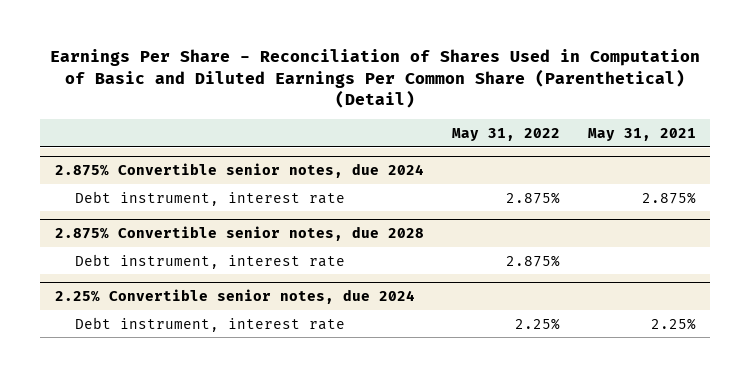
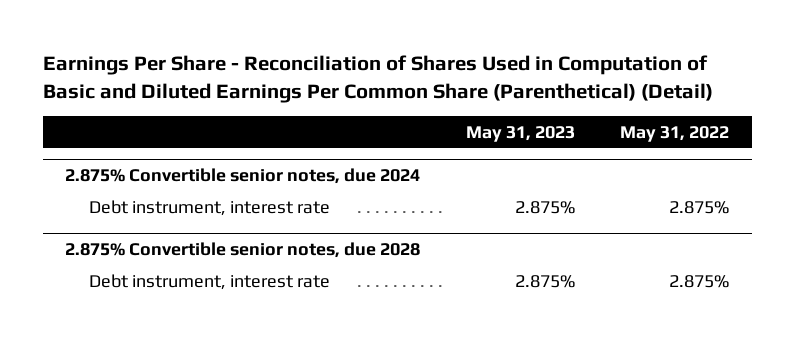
- | May 31, 2022 | May 31, 2021
+ | May 31, 2023 | May 31, 2022
- 2.25% Convertible senior notes, due 2024
- Debt instrument, interest rate | 2.25% | 2.25%

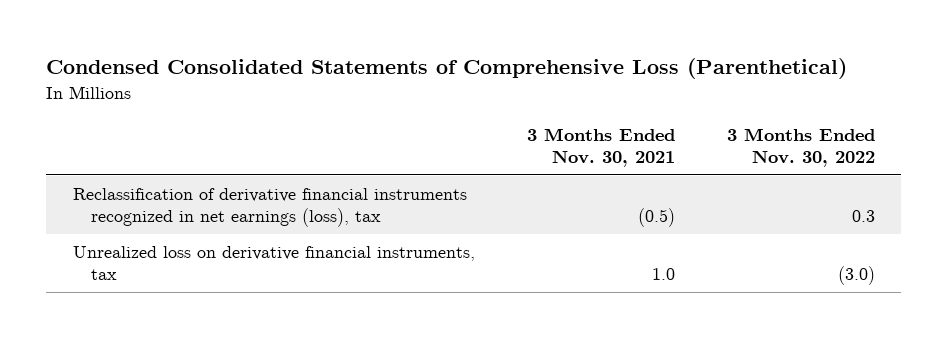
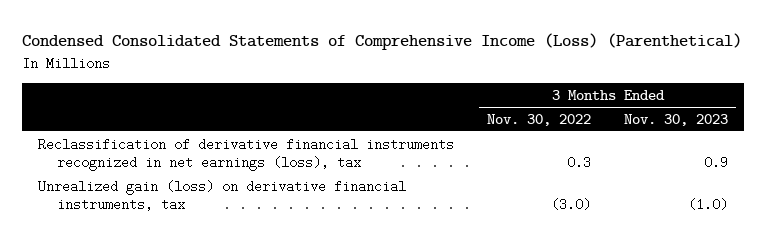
- Condensed Consolidated Statements of Comprehensive Loss (Parenthetical)
+ Condensed Consolidated Statements of Comprehensive Income (Loss) (Parenthetical)
- | 3 Months Ended Nov. 30, 2021 | 3 Months Ended Nov. 30, 2022
+ | 3 Months Ended Nov. 30, 2022 | 3 Months Ended Nov. 30, 2023
- Unrealized loss on derivative financial instruments, tax | 1.0 | (3.0)
+ Unrealized gain (loss) on derivative financial instruments, tax | (3.0) | (1.0)

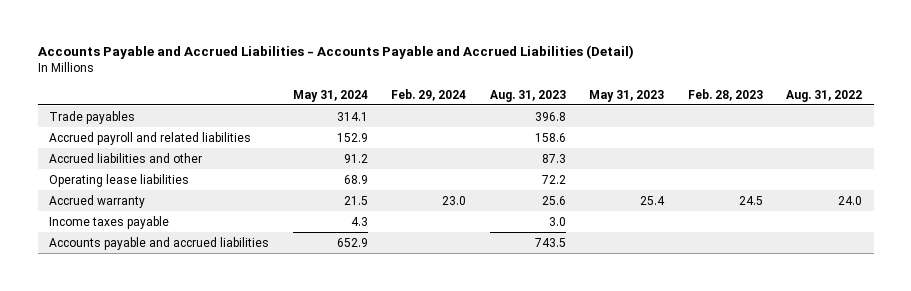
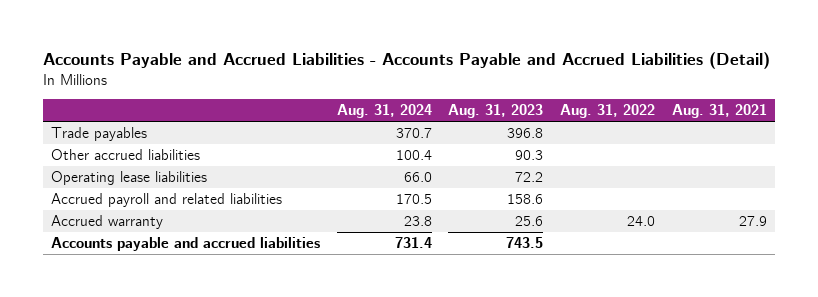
- | May 31, 2024 | Feb. 29, 2024 | Aug. 31, 2023 | May 31, 2023 | Feb. 28, 2023 | Aug. 31, 2022
+ | Aug. 31, 2024 | Aug. 31, 2023 | Aug. 31, 2022 | Aug. 31, 2021
- Accrued liabilities and other | 91.2 | | 87.3 | | |
+ Other accrued liabilities | 100.4 | 90.3 | |
moved down: Accrued payroll and related liabilities | 170.5 | 158.6 | |
- Income taxes payable | 4.3 | | 3.0 | | |

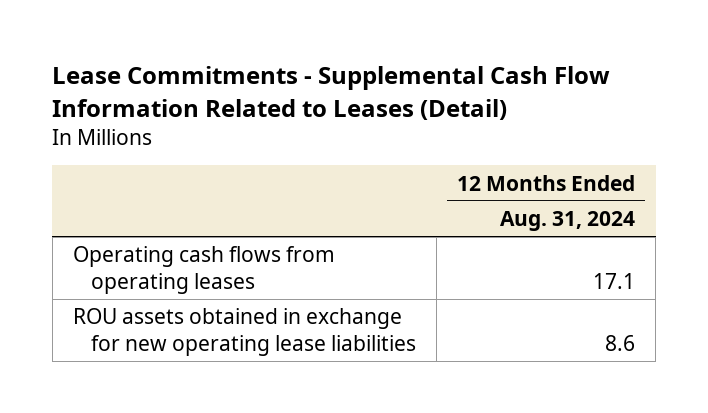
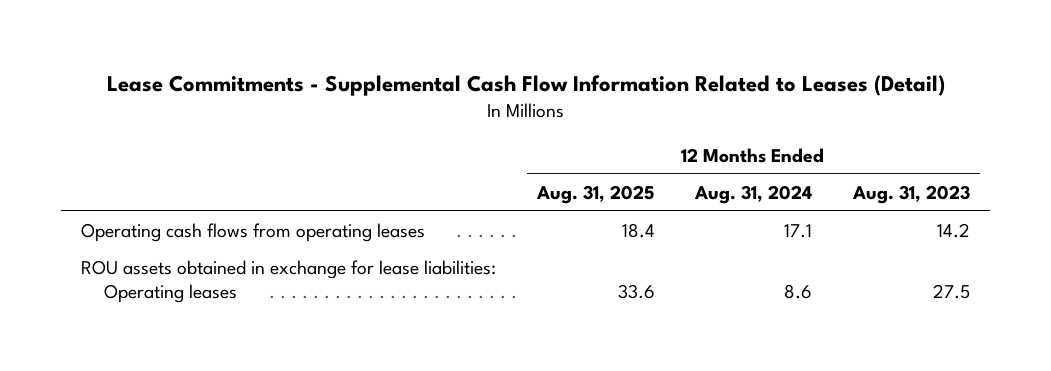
- | 12 Months Ended Aug. 31, 2024
+ | 12 Months Ended Aug. 31, 2025 | 12 Months Ended Aug. 31, 2024 | 12 Months Ended Aug. 31, 2023
- ROU assets obtained in exchange for new operating lease liabilities | 8.6
+ ROU assets obtained in exchange for lease liabilities: Operating leases | 33.6 | 8.6 | 27.5

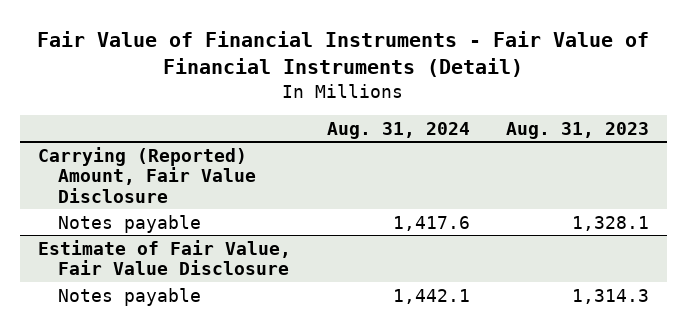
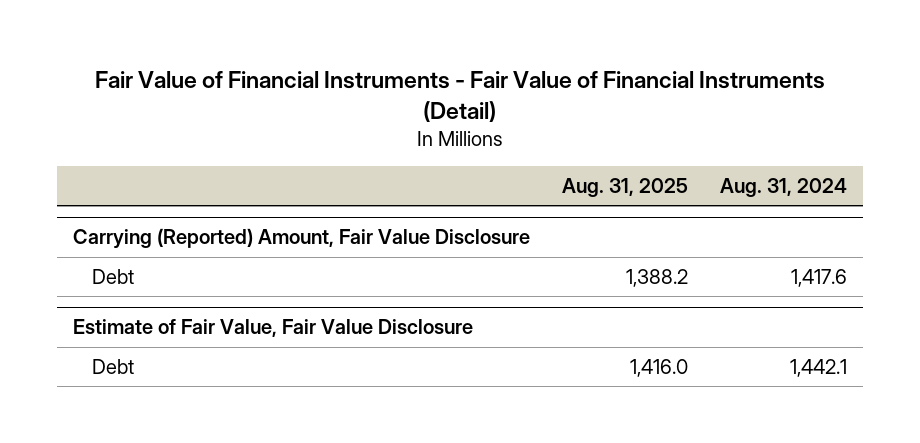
- | Aug. 31, 2024 | Aug. 31, 2023
+ | Aug. 31, 2025 | Aug. 31, 2024
@ Carrying (Reported) Amount, Fair Value Disclosure
- Notes payable | 1,417.6 | 1,328.1
+ Debt | 1,388.2 | 1,417.6
@ Estimate of Fair Value, Fair Value Disclosure
- Notes payable | 1,442.1 | 1,314.3
+ Debt | 1,416.0 | 1,442.1

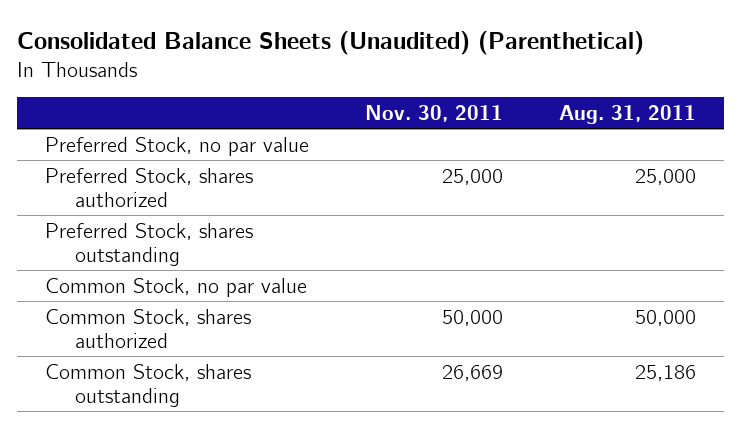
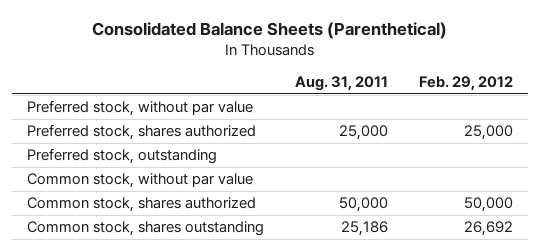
- Consolidated Balance Sheets (Unaudited) (Parenthetical)
+ Consolidated Balance Sheets (Parenthetical)
- | Nov. 30, 2011 | Aug. 31, 2011
+ | Aug. 31, 2011 | Feb. 29, 2012
- Preferred Stock, no par value
- Preferred Stock, shares authorized | 25,000 | 25,000
- Preferred Stock, shares outstanding
- Common Stock, no par value
- Common Stock, shares authorized | 50,000 | 50,000
- Common Stock, shares outstanding | 26,669 | 25,186
+ Preferred stock, without par value
+ Preferred stock, shares authorized | 25,000 | 25,000
+ Preferred stock, outstanding
+ Common stock, without par value
+ Common stock, shares authorized | 50,000 | 50,000
+ Common stock, shares outstanding | 25,186 | 26,692

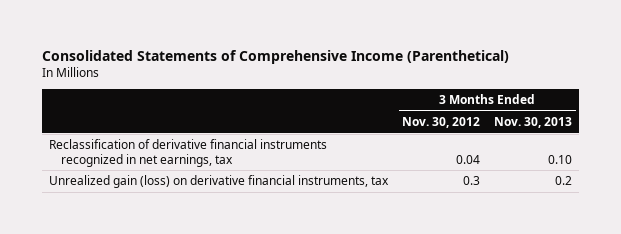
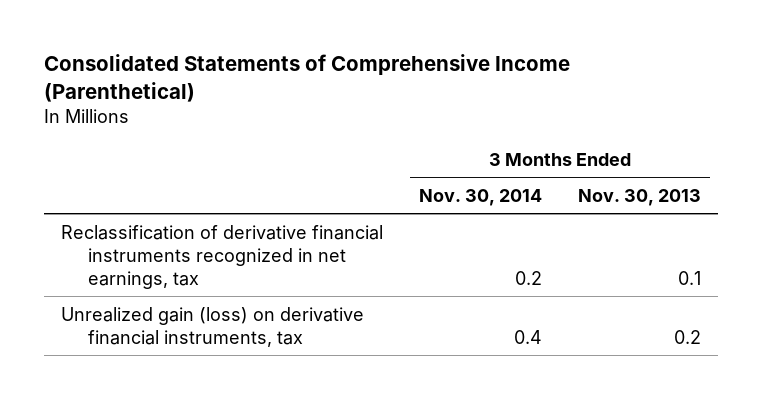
- | 3 Months Ended Nov. 30, 2012 | 3 Months Ended Nov. 30, 2013
+ | 3 Months Ended Nov. 30, 2014 | 3 Months Ended Nov. 30, 2013
- Reclassification of derivative financial instruments recognized in net earnings, tax | 0.04 | 0.10
+ Reclassification of derivative financial instruments recognized in net earnings, tax | 0.2 | 0.1

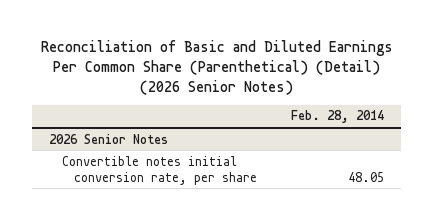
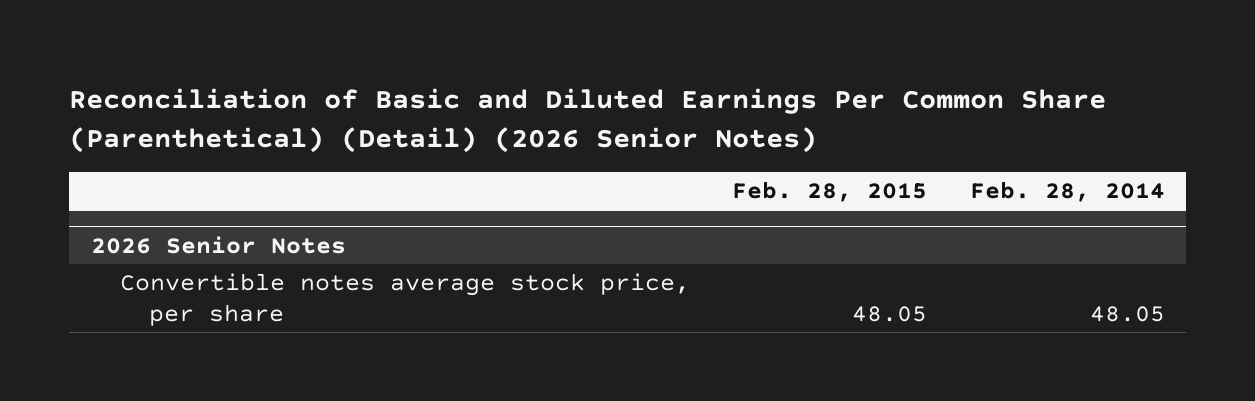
- | Feb. 28, 2014
+ | Feb. 28, 2015 | Feb. 28, 2014
@ 2026 Senior Notes
- Convertible notes initial conversion rate, per share | 48.05
+ Convertible notes average stock price, per share | 48.05 | 48.05

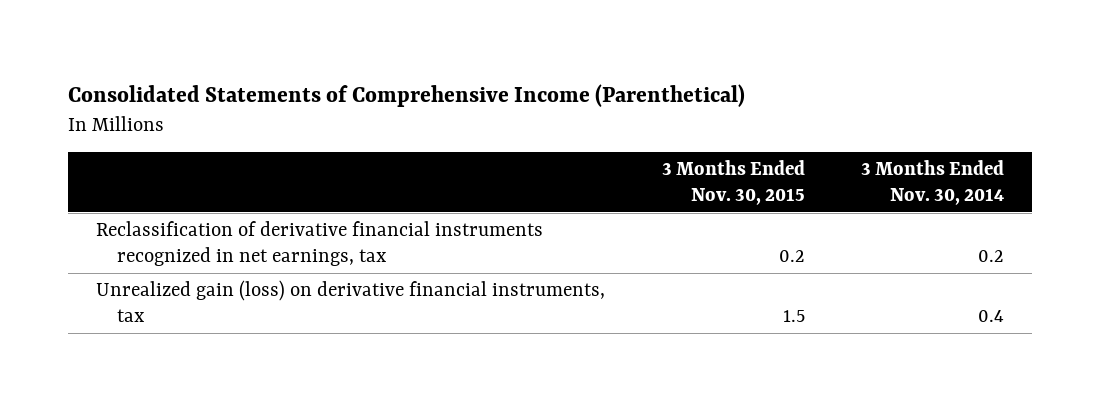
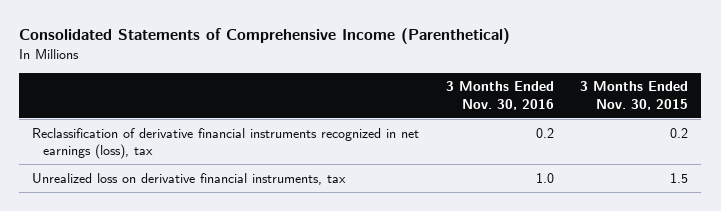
- | 3 Months Ended Nov. 30, 2015 | 3 Months Ended Nov. 30, 2014
+ | 3 Months Ended Nov. 30, 2016 | 3 Months Ended Nov. 30, 2015
- Reclassification of derivative financial instruments recognized in net earnings, tax | 0.2 | 0.2
- Unrealized gain (loss) on derivative financial instruments, tax | 1.5 | 0.4
+ Reclassification of derivative financial instruments recognized in net earnings (loss), tax | 0.2 | 0.2
+ Unrealized loss on derivative financial instruments, tax | 1.0 | 1.5

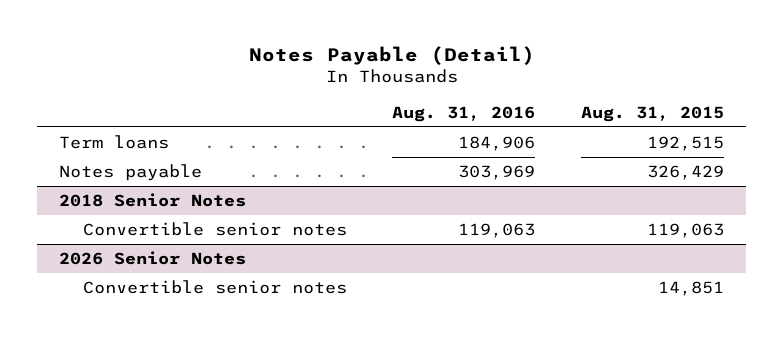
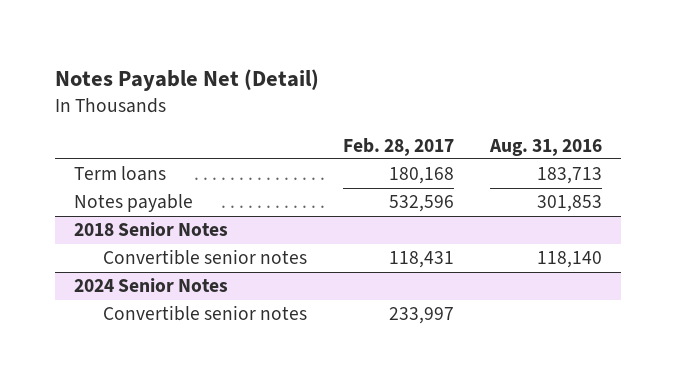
- Notes Payable (Detail)
+ Notes Payable Net (Detail)
- | Aug. 31, 2016 | Aug. 31, 2015
+ | Feb. 28, 2017 | Aug. 31, 2016
- Term loans | 184,906 | 192,515
- Notes payable | 303,969 | 326,429
+ Term loans | 180,168 | 183,713
+ Notes payable | 532,596 | 301,853
@ 2018 Senior Notes
- Convertible senior notes | 119,063 | 119,063
- 2026 Senior Notes
@ 2018 Senior Notes
+ Convertible senior notes | 118,431 | 118,140
+ 2024 Senior Notes

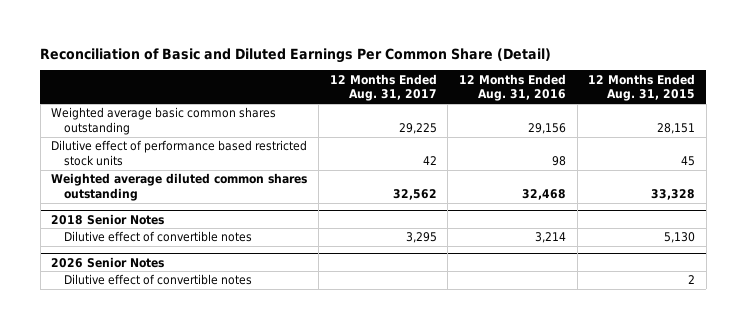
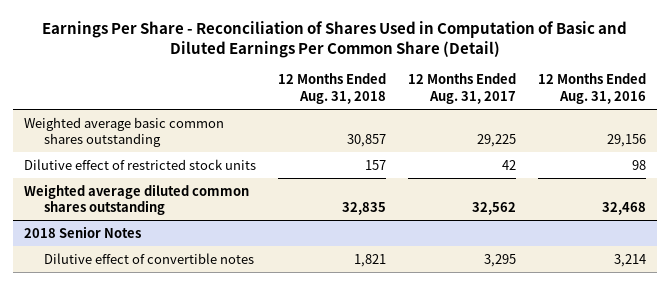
- Reconciliation of Basic and Diluted Earnings Per Common Share (Detail)
+ Earnings Per Share - Reconciliation of Shares Used in Computation of Basic and Diluted Earnings Per Common Share (Detail)
- | 12 Months Ended Aug. 31, 2017 | 12 Months Ended Aug. 31, 2016 | 12 Months Ended Aug. 31, 2015
+ | 12 Months Ended Aug. 31, 2018 | 12 Months Ended Aug. 31, 2017 | 12 Months Ended Aug. 31, 2016
- Dilutive effect of performance based restricted stock units | 42 | 98 | 45
+ Dilutive effect of restricted stock units | 157 | 42 | 98
- 2026 Senior Notes
- Dilutive effect of convertible notes | | | 2

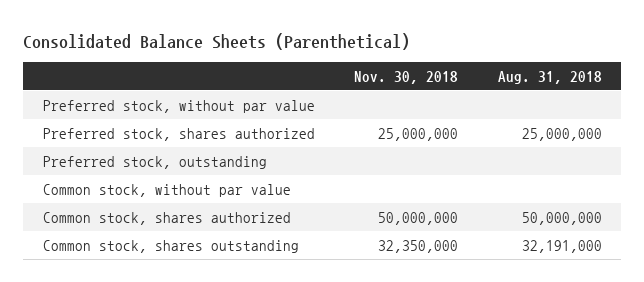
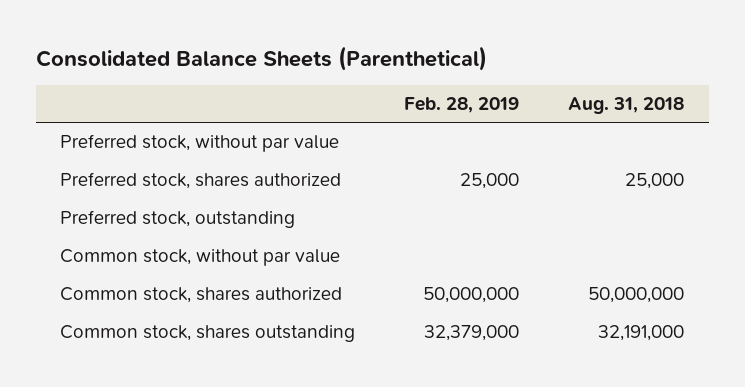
- | Nov. 30, 2018 | Aug. 31, 2018
+ | Feb. 28, 2019 | Aug. 31, 2018
- Preferred stock, shares authorized | 25,000,000 | 25,000,000
+ Preferred stock, shares authorized | 25,000 | 25,000

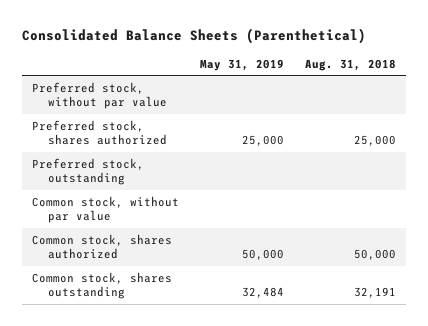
- | Feb. 28, 2019 | Aug. 31, 2018
+ | May 31, 2019 | Aug. 31, 2018
- Common stock, shares authorized | 50,000,000 | 50,000,000
- Common stock, shares outstanding | 32,379,000 | 32,191,000
+ Common stock, shares authorized | 50,000 | 50,000
+ Common stock, shares outstanding | 32,484 | 32,191

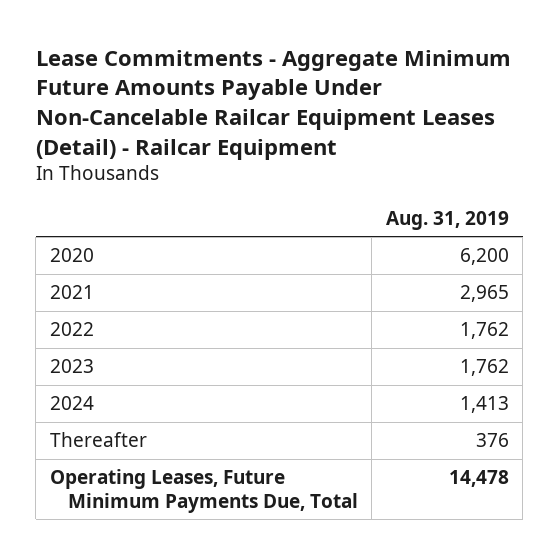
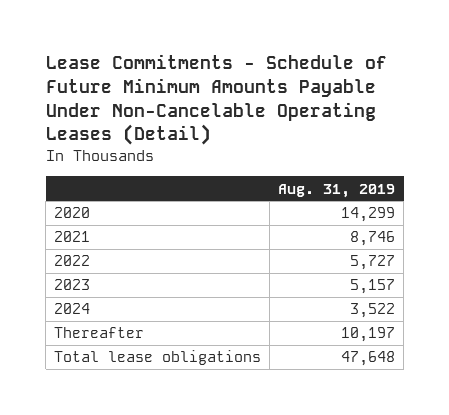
- Lease Commitments - Aggregate Minimum Future Amounts Payable Under Non-Cancelable Railcar Equipment Leases (Detail) - Railcar Equipment
+ Lease Commitments - Schedule of Future Minimum Amounts Payable Under Non-Cancelable Operating Leases (Detail)
- 2020 | 6,200
- 2021 | 2,965
- 2022 | 1,762
- 2023 | 1,762
- 2024 | 1,413
- Thereafter | 376
- Operating Leases, Future Minimum Payments Due, Total | 14,478
+ 2020 | 14,299
+ 2021 | 8,746
+ 2022 | 5,727
+ 2023 | 5,157
+ 2024 | 3,522
+ Thereafter | 10,197
+ Total lease obligations | 47,648

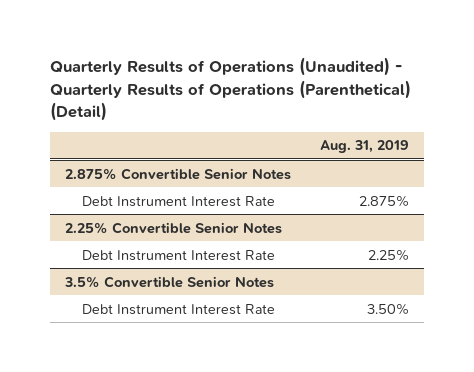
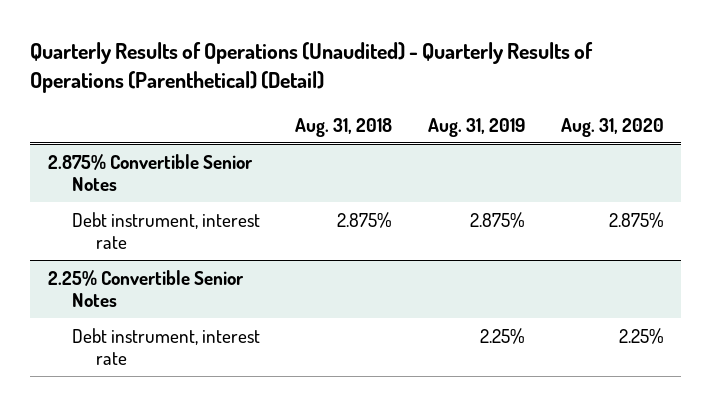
- | Aug. 31, 2019
+ | Aug. 31, 2018 | Aug. 31, 2019 | Aug. 31, 2020
@ 2.875% Convertible Senior Notes
- Debt Instrument Interest Rate | 2.875%
+ Debt instrument, interest rate | 2.875% | 2.875% | 2.875%
@ 2.25% Convertible Senior Notes
- Debt Instrument Interest Rate | 2.25%
- 3.5% Convertible Senior Notes
- Debt Instrument Interest Rate | 3.50%
@ 2.25% Convertible Senior Notes
+ Debt instrument, interest rate | | 2.25% | 2.25%

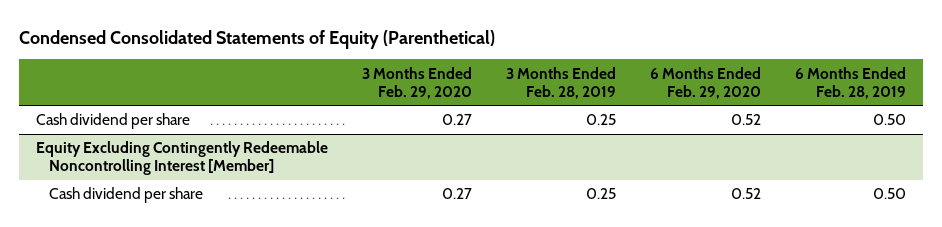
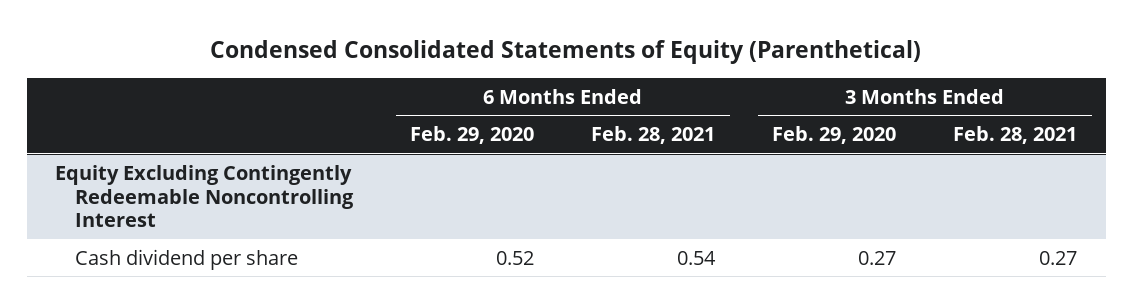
- | 3 Months Ended Feb. 29, 2020 | 3 Months Ended Feb. 28, 2019 | 6 Months Ended Feb. 29, 2020 | 6 Months Ended Feb. 28, 2019
+ | 6 Months Ended Feb. 29, 2020 | 6 Months Ended Feb. 28, 2021 | 3 Months Ended Feb. 29, 2020 | 3 Months Ended Feb. 28, 2021
- Cash dividend per share | 0.27 | 0.25 | 0.52 | 0.50
- Equity Excluding Contingently Redeemable Noncontrolling Interest [Member]
+ Equity Excluding Contingently Redeemable Noncontrolling Interest

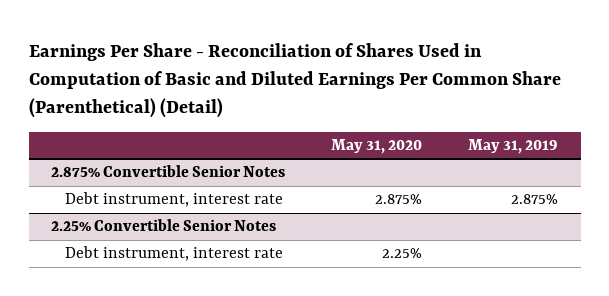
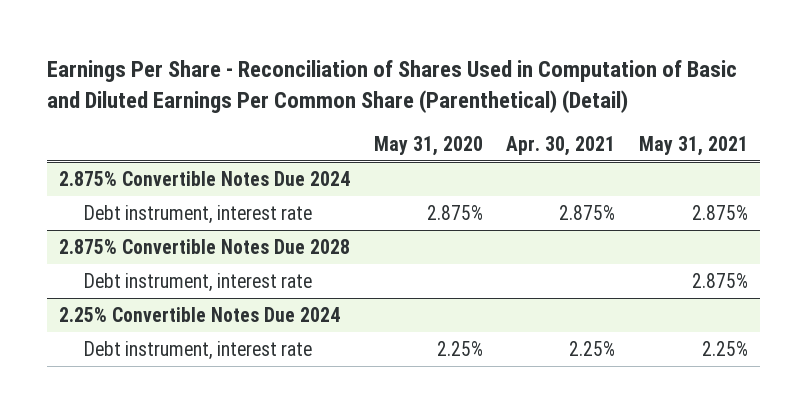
- | May 31, 2020 | May 31, 2019
+ | May 31, 2020 | Apr. 30, 2021 | May 31, 2021
- 2.875% Convertible Senior Notes
+ 2.875% Convertible Notes Due 2024
- 2.25% Convertible Senior Notes
+ 2.875% Convertible Notes Due 2028
+ Debt instrument, interest rate | | | 2.875%
+ 2.25% Convertible Notes Due 2024

